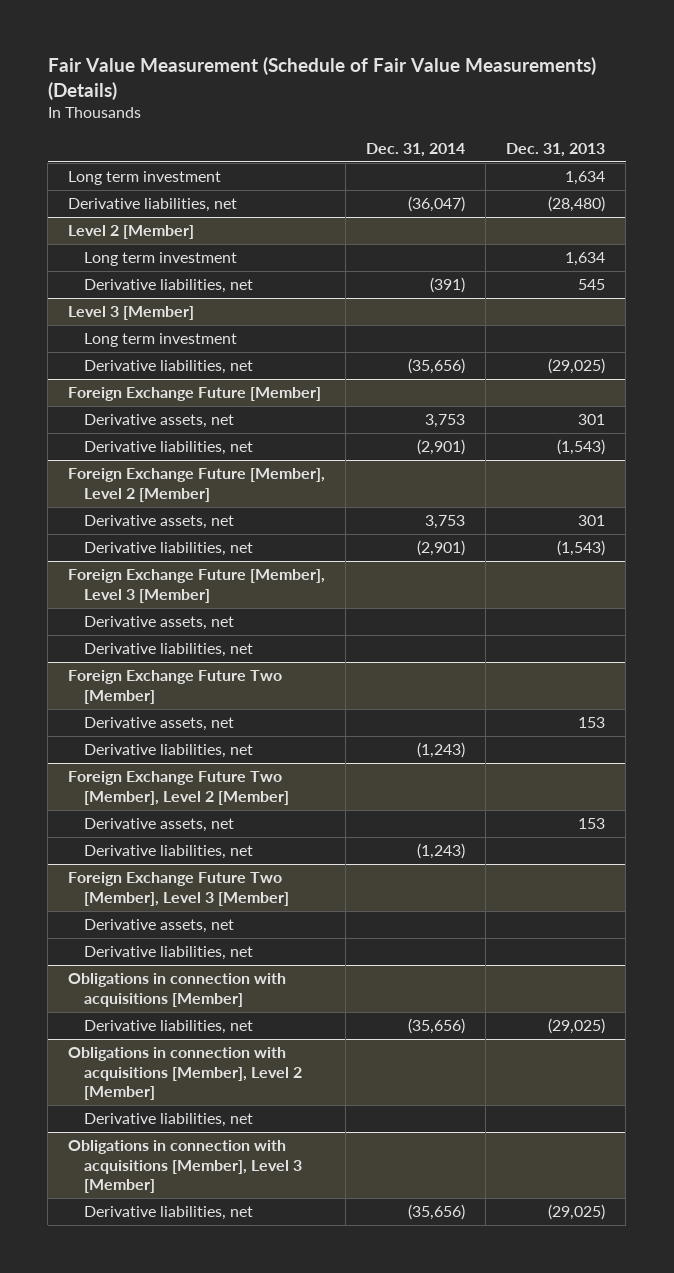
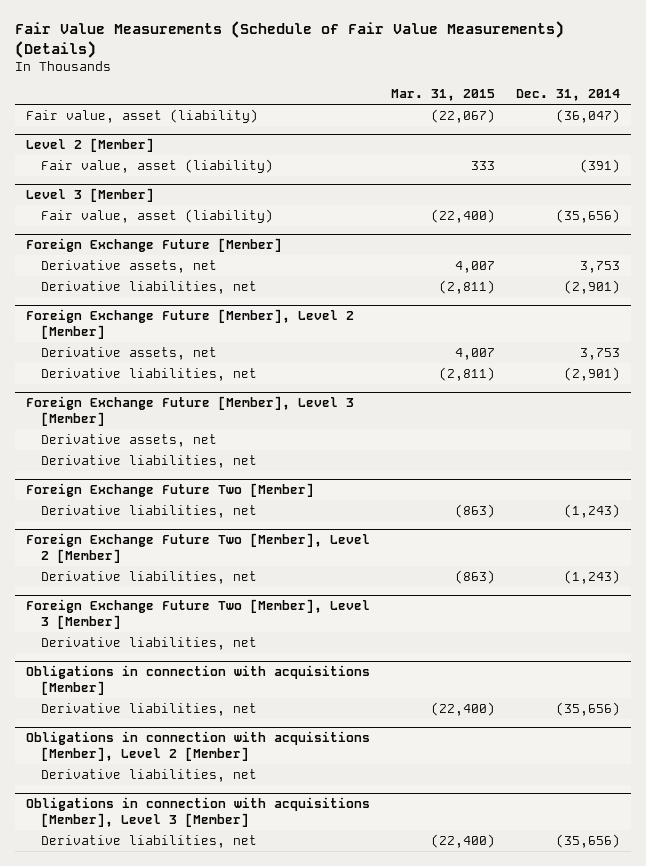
- Fair Value Measurement (Schedule of Fair Value Measurements) (Details)
+ Fair Value Measurements (Schedule of Fair Value Measurements) (Details)
- | Dec. 31, 2014 | Dec. 31, 2013
+ | Mar. 31, 2015 | Dec. 31, 2014
- Long term investment | | 1,634
- Derivative liabilities, net | (36,047) | (28,480)
+ Fair value, asset (liability) | (22,067) | (36,047)
@ Level 2 [Member]
- Long term investment | | 1,634
- Derivative liabilities, net | (391) | 545
+ Fair value, asset (liability) | 333 | (391)
@ Level 3 [Member]
- Long term investment
- Derivative liabilities, net | (35,656) | (29,025)
+ Fair value, asset (liability) | (22,400) | (35,656)
@ Foreign Exchange Future Two [Member]
- Derivative assets, net | | 153
@ Foreign Exchange Future Two [Member], Level 2 [Member]
- Derivative assets, net | | 153
@ Foreign Exchange Future Two [Member], Level 3 [Member]
- Derivative assets, net

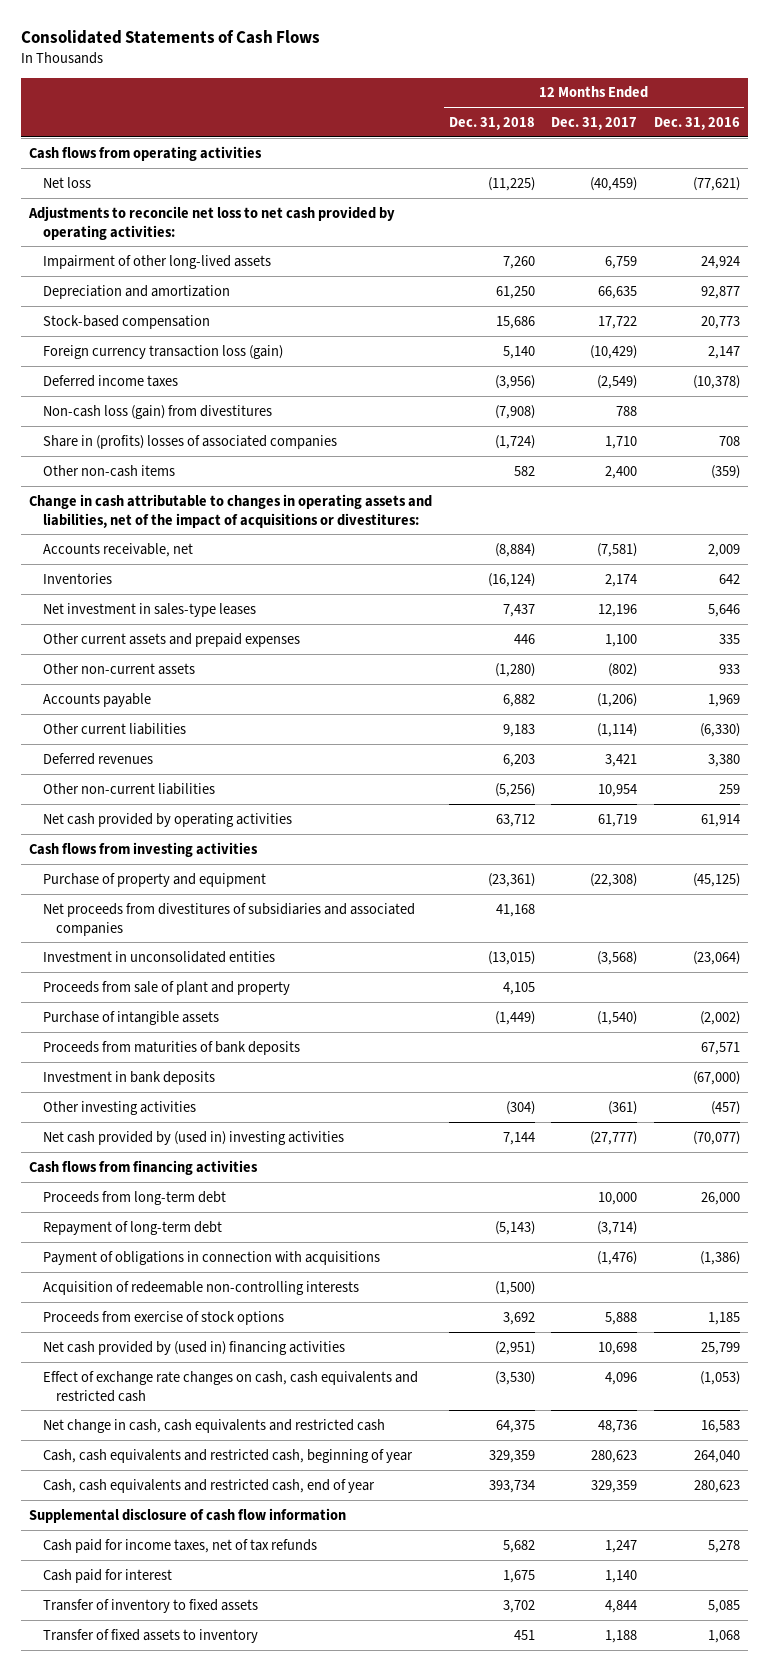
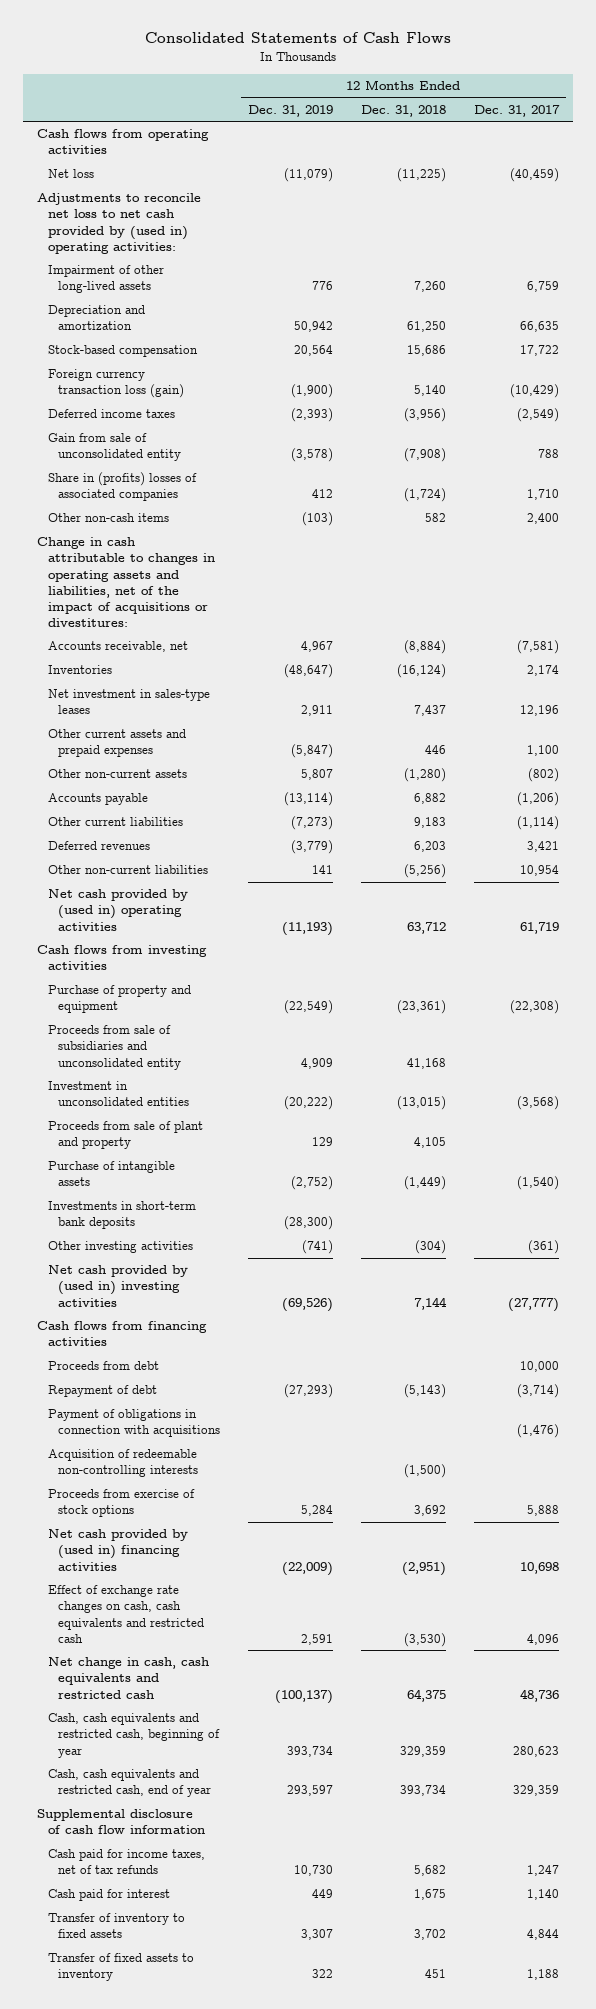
- | 12 Months Ended Dec. 31, 2018 | 12 Months Ended Dec. 31, 2017 | 12 Months Ended Dec. 31, 2016
+ | 12 Months Ended Dec. 31, 2019 | 12 Months Ended Dec. 31, 2018 | 12 Months Ended Dec. 31, 2017
- Adjustments to reconcile net loss to net cash provided by operating activities:
+ Adjustments to reconcile net loss to net cash provided by (used in) operating activities:
- Non-cash loss (gain) from divestitures | (7,908) | 788 |
+ Gain from sale of unconsolidated entity | (3,578) | (7,908) | 788
- Net cash provided by operating activities | 63,712 | 61,719 | 61,914
+ Net cash provided by (used in) operating activities | (11,193) | 63,712 | 61,719
- Net proceeds from divestitures of subsidiaries and associated companies | 41,168 | |
+ Proceeds from sale of subsidiaries and unconsolidated entity | 4,909 | 41,168 |
- Proceeds from maturities of bank deposits | | | 67,571
- Investment in bank deposits | | | (67,000)
+ Investments in short-term bank deposits | (28,300) | |
- Proceeds from long-term debt | | 10,000 | 26,000
- Repayment of long-term debt | (5,143) | (3,714) |
+ Proceeds from debt | | | 10,000
+ Repayment of debt | (27,293) | (5,143) | (3,714)

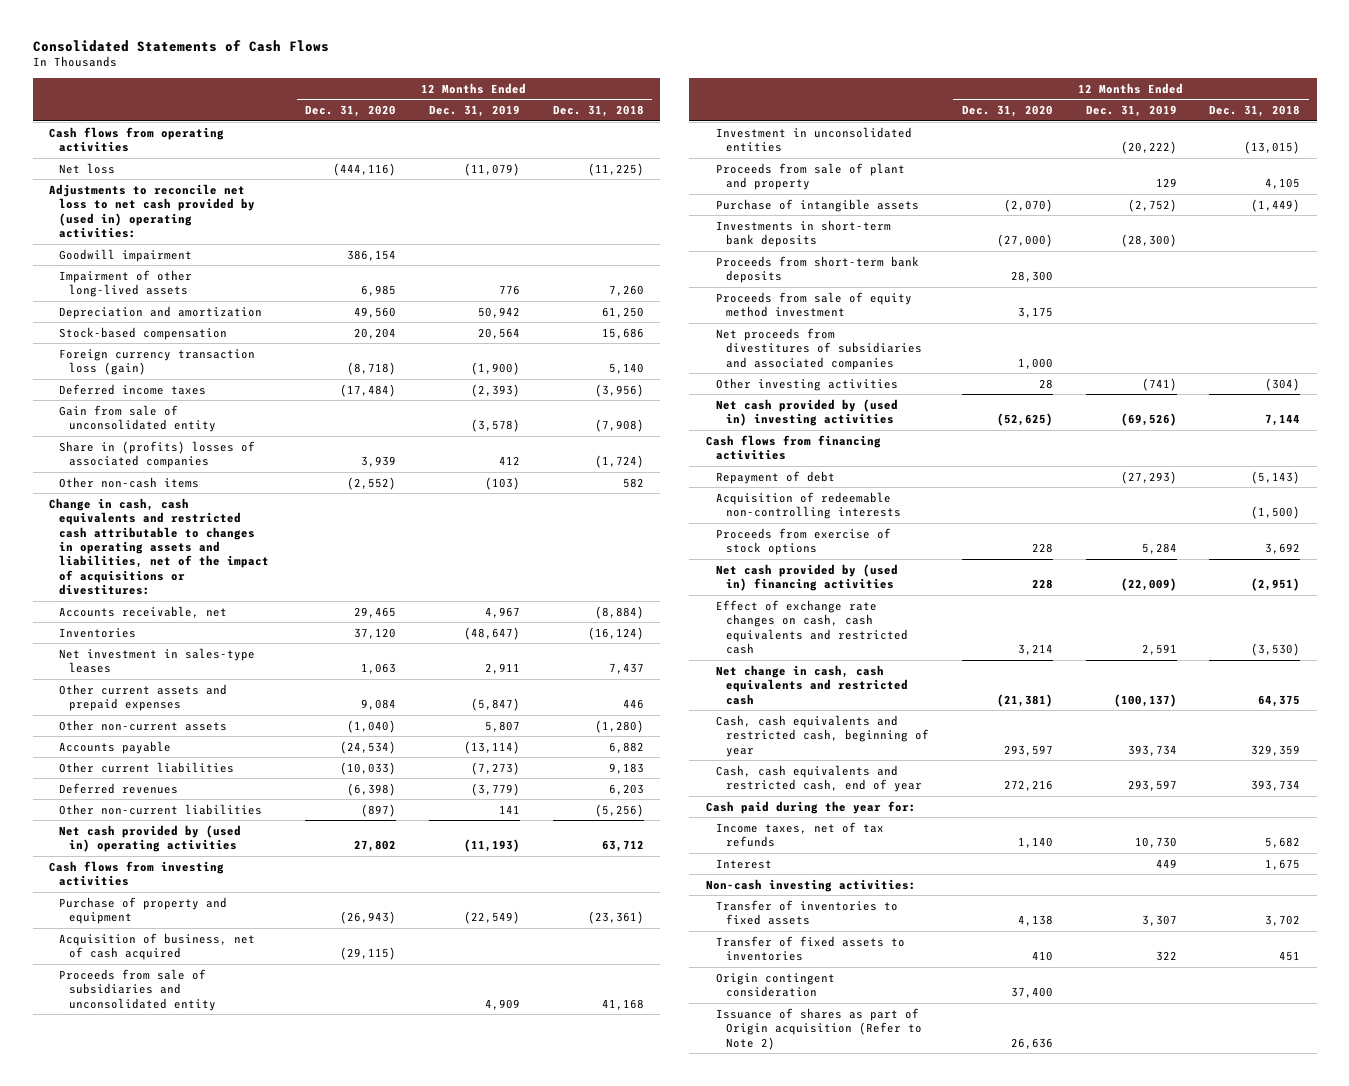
- | 12 Months Ended Dec. 31, 2019 | 12 Months Ended Dec. 31, 2018 | 12 Months Ended Dec. 31, 2017
+ | 12 Months Ended Dec. 31, 2020 | 12 Months Ended Dec. 31, 2019 | 12 Months Ended Dec. 31, 2018
+ Goodwill impairment | 386,154 | |
- Change in cash attributable to changes in operating assets and liabilities, net of the impact of acquisitions or divestitures:
+ Change in cash, cash equivalents and restricted cash attributable to changes in operating assets and liabilities, net of the impact of acquisitions or divestitures:
+ Acquisition of business, net of cash acquired | (29,115) | |
+ Proceeds from short-term bank deposits | 28,300 | |
+ Proceeds from sale of equity method investment | 3,175 | |
+ Net proceeds from divestitures of subsidiaries and associated companies | 1,000 | |
- Proceeds from debt | | | 10,000
- Payment of obligations in connection with acquisitions | | | (1,476)
- Supplemental disclosure of cash flow information
- Cash paid for income taxes, net of tax refunds | 10,730 | 5,682 | 1,247
- Cash paid for interest | 449 | 1,675 | 1,140
- Transfer of inventory to fixed assets | 3,307 | 3,702 | 4,844
- Transfer of fixed assets to inventory | 322 | 451 | 1,188
+ Cash paid during the year for:
+ Income taxes, net of tax refunds | 1,140 | 10,730 | 5,682
+ Interest | | 449 | 1,675
+ Non-cash investing activities:
+ Transfer of inventories to fixed assets | 4,138 | 3,307 | 3,702
+ Transfer of fixed assets to inventories | 410 | 322 | 451
+ Origin contingent consideration | 37,400 | |
+ Issuance of shares as part of Origin acquisition (Refer to Note 2) | 26,636 | |

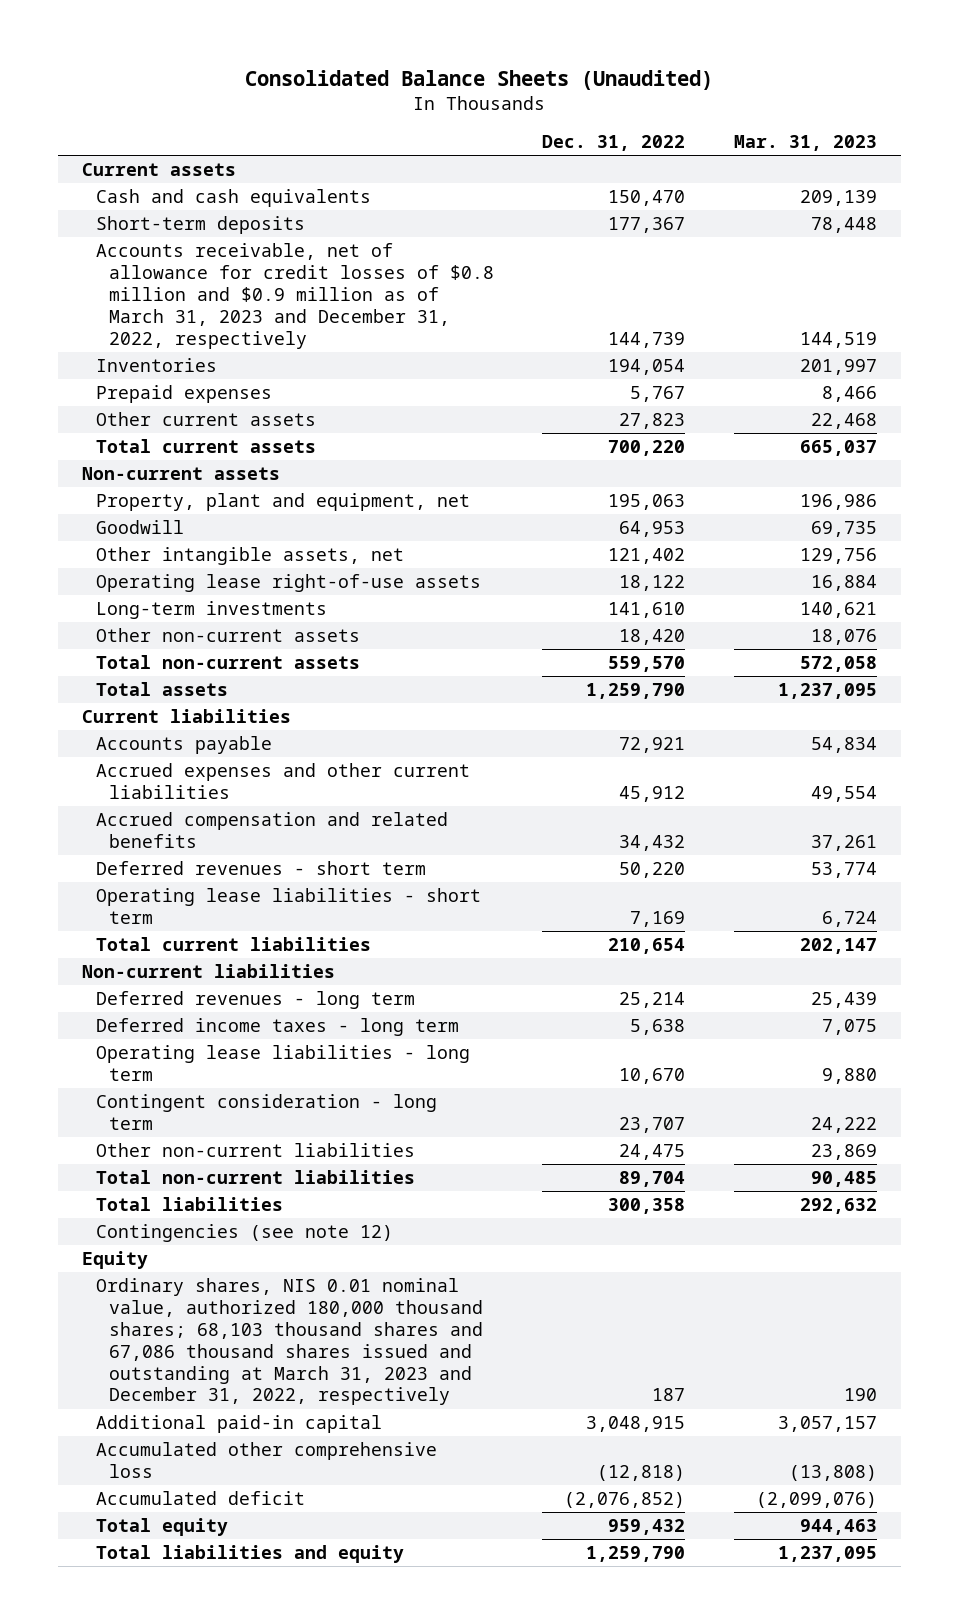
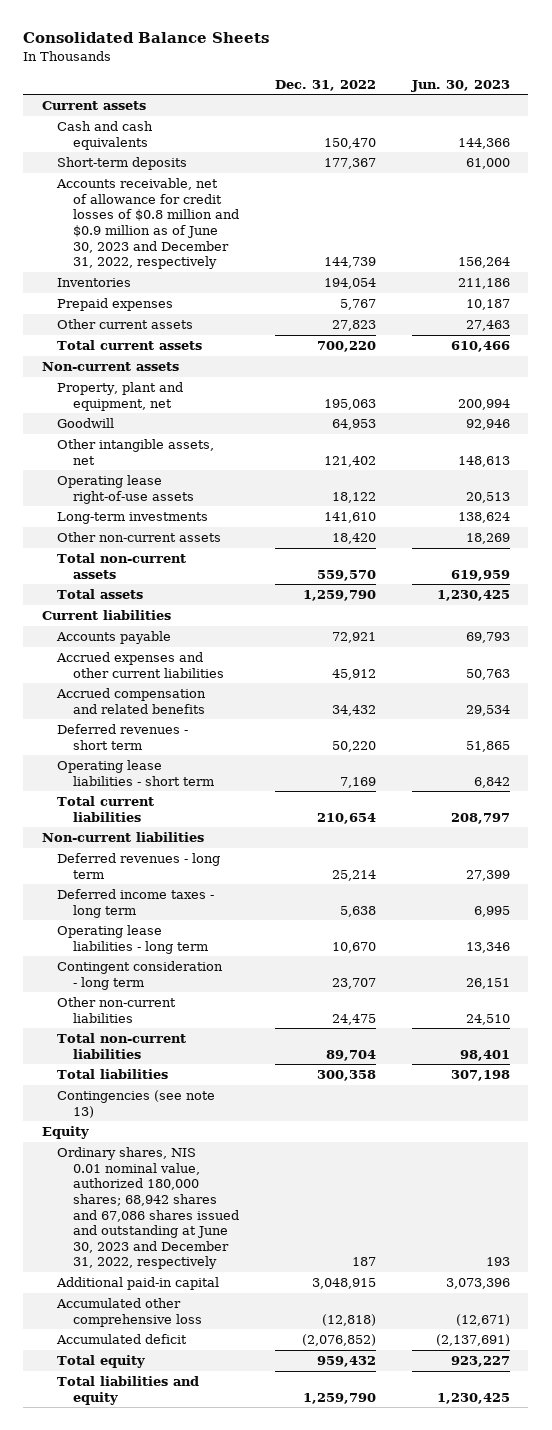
- Consolidated Balance Sheets (Unaudited)
+ Consolidated Balance Sheets
- | Dec. 31, 2022 | Mar. 31, 2023
+ | Dec. 31, 2022 | Jun. 30, 2023
- Accounts receivable, net of allowance for credit losses of $0.8 million and $0.9 million as of March 31, 2023 and December 31, 2022, respectively | 144,739 | 144,519
+ Accounts receivable, net of allowance for credit losses of $0.8 million and $0.9 million as of June 30, 2023 and December 31, 2022, respectively | 144,739 | 156,264
- Contingencies (see note 12)
+ Contingencies (see note 13)
- Ordinary shares, NIS 0.01 nominal value, authorized 180,000 thousand shares; 68,103 thousand shares and 67,086 thousand shares issued and outstanding at March 31, 2023 and December 31, 2022, respectively | 187 | 190
+ Ordinary shares, NIS 0.01 nominal value, authorized 180,000 shares; 68,942 shares and 67,086 shares issued and outstanding at June 30, 2023 and December 31, 2022, respectively | 187 | 193

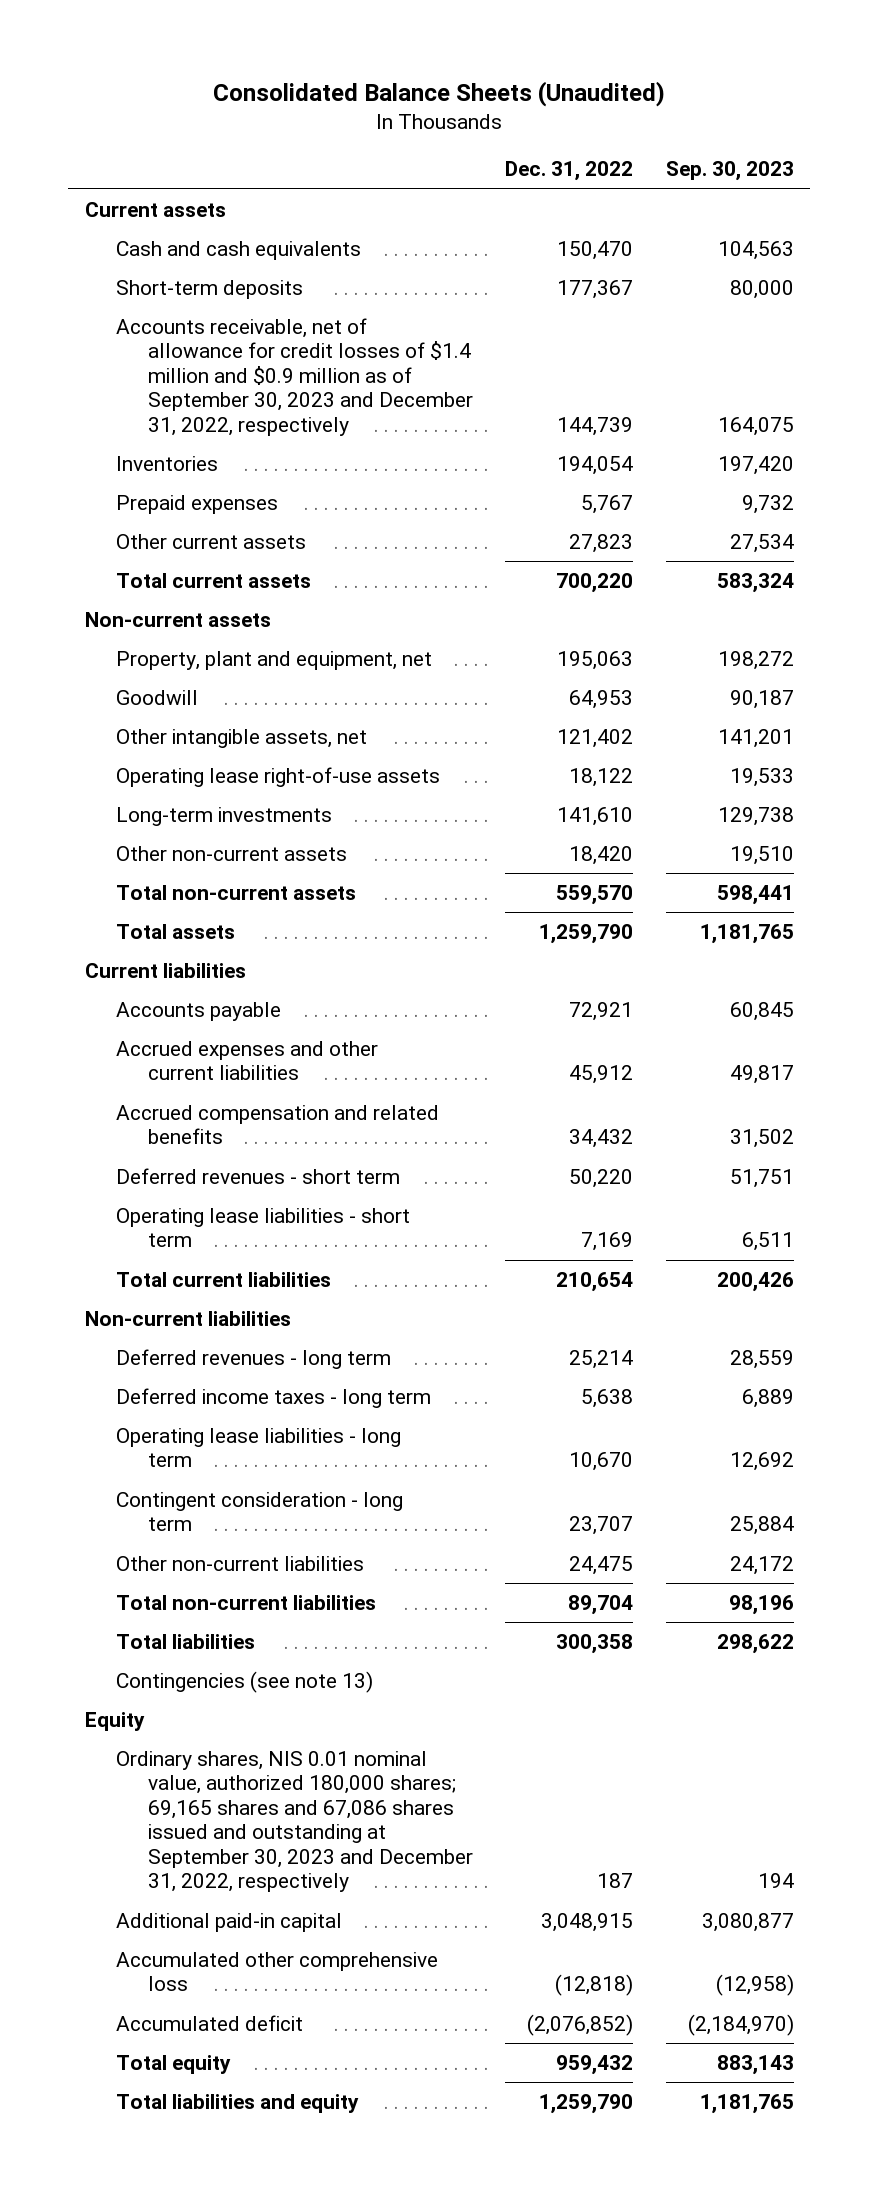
- Consolidated Balance Sheets
+ Consolidated Balance Sheets (Unaudited)
- | Dec. 31, 2022 | Jun. 30, 2023
+ | Dec. 31, 2022 | Sep. 30, 2023
- Accounts receivable, net of allowance for credit losses of $0.8 million and $0.9 million as of June 30, 2023 and December 31, 2022, respectively | 144,739 | 156,264
+ Accounts receivable, net of allowance for credit losses of $1.4 million and $0.9 million as of September 30, 2023 and December 31, 2022, respectively | 144,739 | 164,075
- Ordinary shares, NIS 0.01 nominal value, authorized 180,000 shares; 68,942 shares and 67,086 shares issued and outstanding at June 30, 2023 and December 31, 2022, respectively | 187 | 193
+ Ordinary shares, NIS 0.01 nominal value, authorized 180,000 shares; 69,165 shares and 67,086 shares issued and outstanding at September 30, 2023 and December 31, 2022, respectively | 187 | 194

